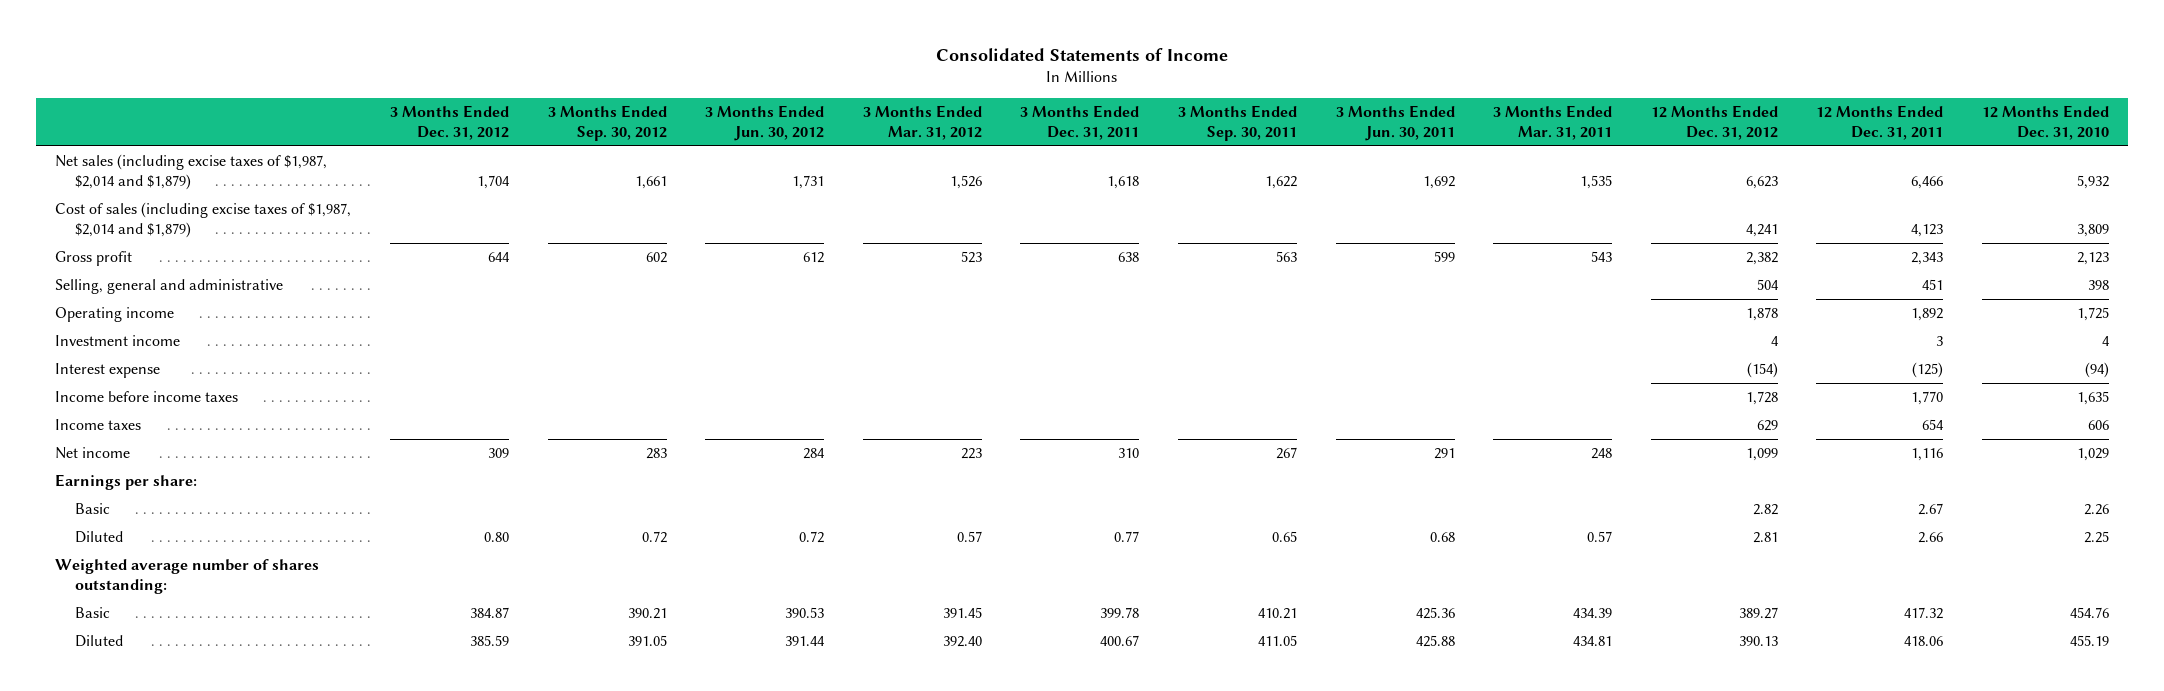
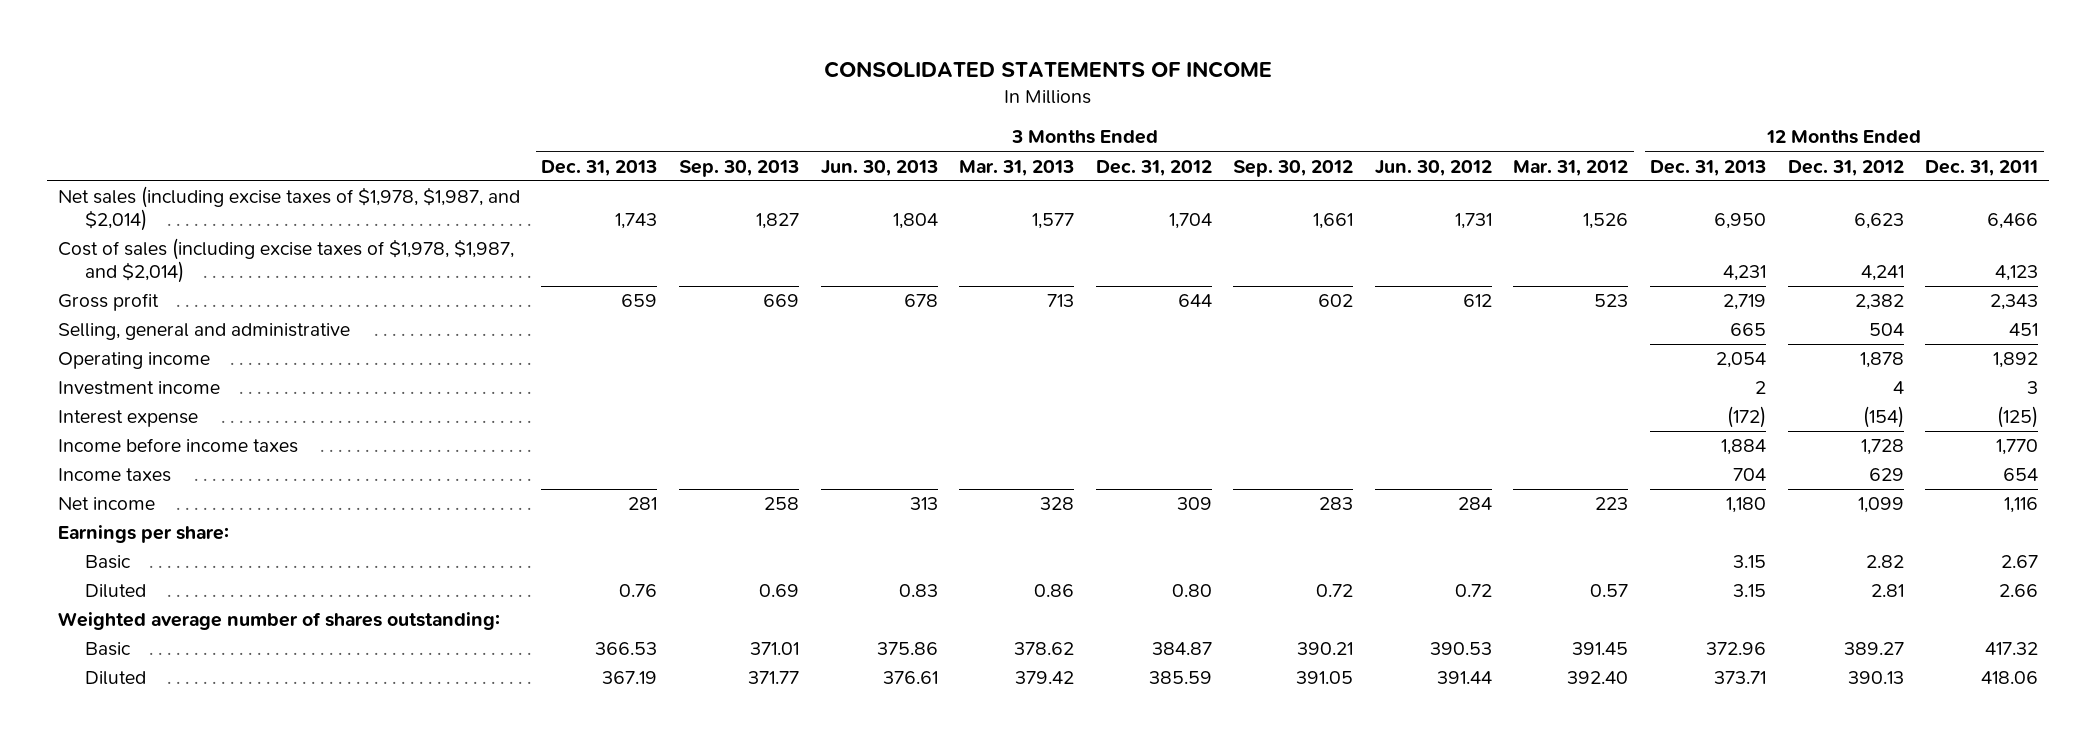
- Consolidated Statements of Income
+ CONSOLIDATED STATEMENTS OF INCOME
- | 3 Months Ended Dec. 31, 2012 | 3 Months Ended Sep. 30, 2012 | 3 Months Ended Jun. 30, 2012 | 3 Months Ended Mar. 31, 2012 | 3 Months Ended Dec. 31, 2011 | 3 Months Ended Sep. 30, 2011 | 3 Months Ended Jun. 30, 2011 | 3 Months Ended Mar. 31, 2011 | 12 Months Ended Dec. 31, 2012 | 12 Months Ended Dec. 31, 2011 | 12 Months Ended Dec. 31, 2010
+ | 3 Months Ended Dec. 31, 2013 | 3 Months Ended Sep. 30, 2013 | 3 Months Ended Jun. 30, 2013 | 3 Months Ended Mar. 31, 2013 | 3 Months Ended Dec. 31, 2012 | 3 Months Ended Sep. 30, 2012 | 3 Months Ended Jun. 30, 2012 | 3 Months Ended Mar. 31, 2012 | 12 Months Ended Dec. 31, 2013 | 12 Months Ended Dec. 31, 2012 | 12 Months Ended Dec. 31, 2011
- Net sales (including excise taxes of $1,987, $2,014 and $1,879) | 1,704 | 1,661 | 1,731 | 1,526 | 1,618 | 1,622 | 1,692 | 1,535 | 6,623 | 6,466 | 5,932
- Cost of sales (including excise taxes of $1,987, $2,014 and $1,879) | | | | | | | | | 4,241 | 4,123 | 3,809
+ Net sales (including excise taxes of $1,978, $1,987, and $2,014) | 1,743 | 1,827 | 1,804 | 1,577 | 1,704 | 1,661 | 1,731 | 1,526 | 6,950 | 6,623 | 6,466
+ Cost of sales (including excise taxes of $1,978, $1,987, and $2,014) | | | | | | | | | 4,231 | 4,241 | 4,123

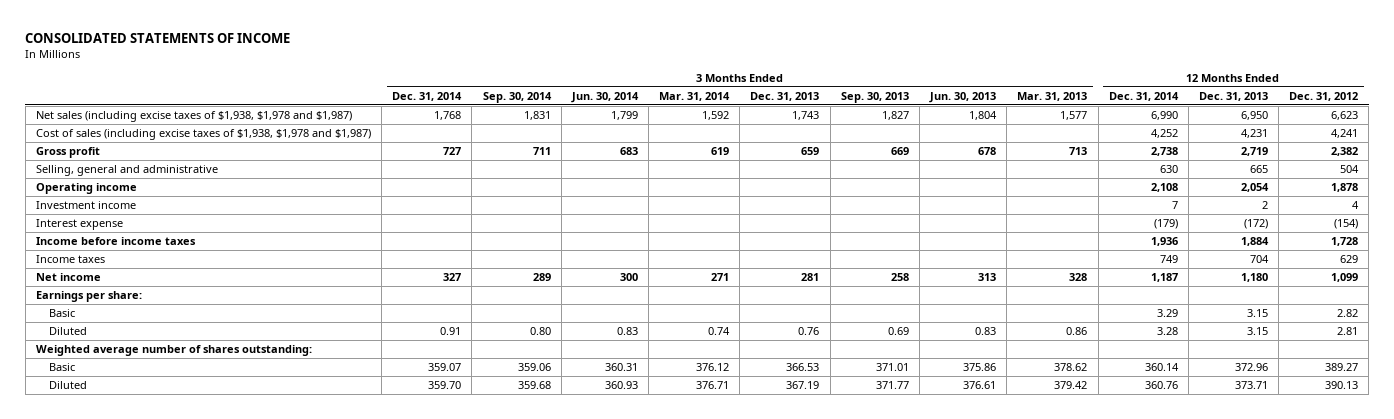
- | 3 Months Ended Dec. 31, 2013 | 3 Months Ended Sep. 30, 2013 | 3 Months Ended Jun. 30, 2013 | 3 Months Ended Mar. 31, 2013 | 3 Months Ended Dec. 31, 2012 | 3 Months Ended Sep. 30, 2012 | 3 Months Ended Jun. 30, 2012 | 3 Months Ended Mar. 31, 2012 | 12 Months Ended Dec. 31, 2013 | 12 Months Ended Dec. 31, 2012 | 12 Months Ended Dec. 31, 2011
+ | 3 Months Ended Dec. 31, 2014 | 3 Months Ended Sep. 30, 2014 | 3 Months Ended Jun. 30, 2014 | 3 Months Ended Mar. 31, 2014 | 3 Months Ended Dec. 31, 2013 | 3 Months Ended Sep. 30, 2013 | 3 Months Ended Jun. 30, 2013 | 3 Months Ended Mar. 31, 2013 | 12 Months Ended Dec. 31, 2014 | 12 Months Ended Dec. 31, 2013 | 12 Months Ended Dec. 31, 2012
- Net sales (including excise taxes of $1,978, $1,987, and $2,014) | 1,743 | 1,827 | 1,804 | 1,577 | 1,704 | 1,661 | 1,731 | 1,526 | 6,950 | 6,623 | 6,466
- Cost of sales (including excise taxes of $1,978, $1,987, and $2,014) | | | | | | | | | 4,231 | 4,241 | 4,123
+ Net sales (including excise taxes of $1,938, $1,978 and $1,987) | 1,768 | 1,831 | 1,799 | 1,592 | 1,743 | 1,827 | 1,804 | 1,577 | 6,990 | 6,950 | 6,623
+ Cost of sales (including excise taxes of $1,938, $1,978 and $1,987) | | | | | | | | | 4,252 | 4,231 | 4,241

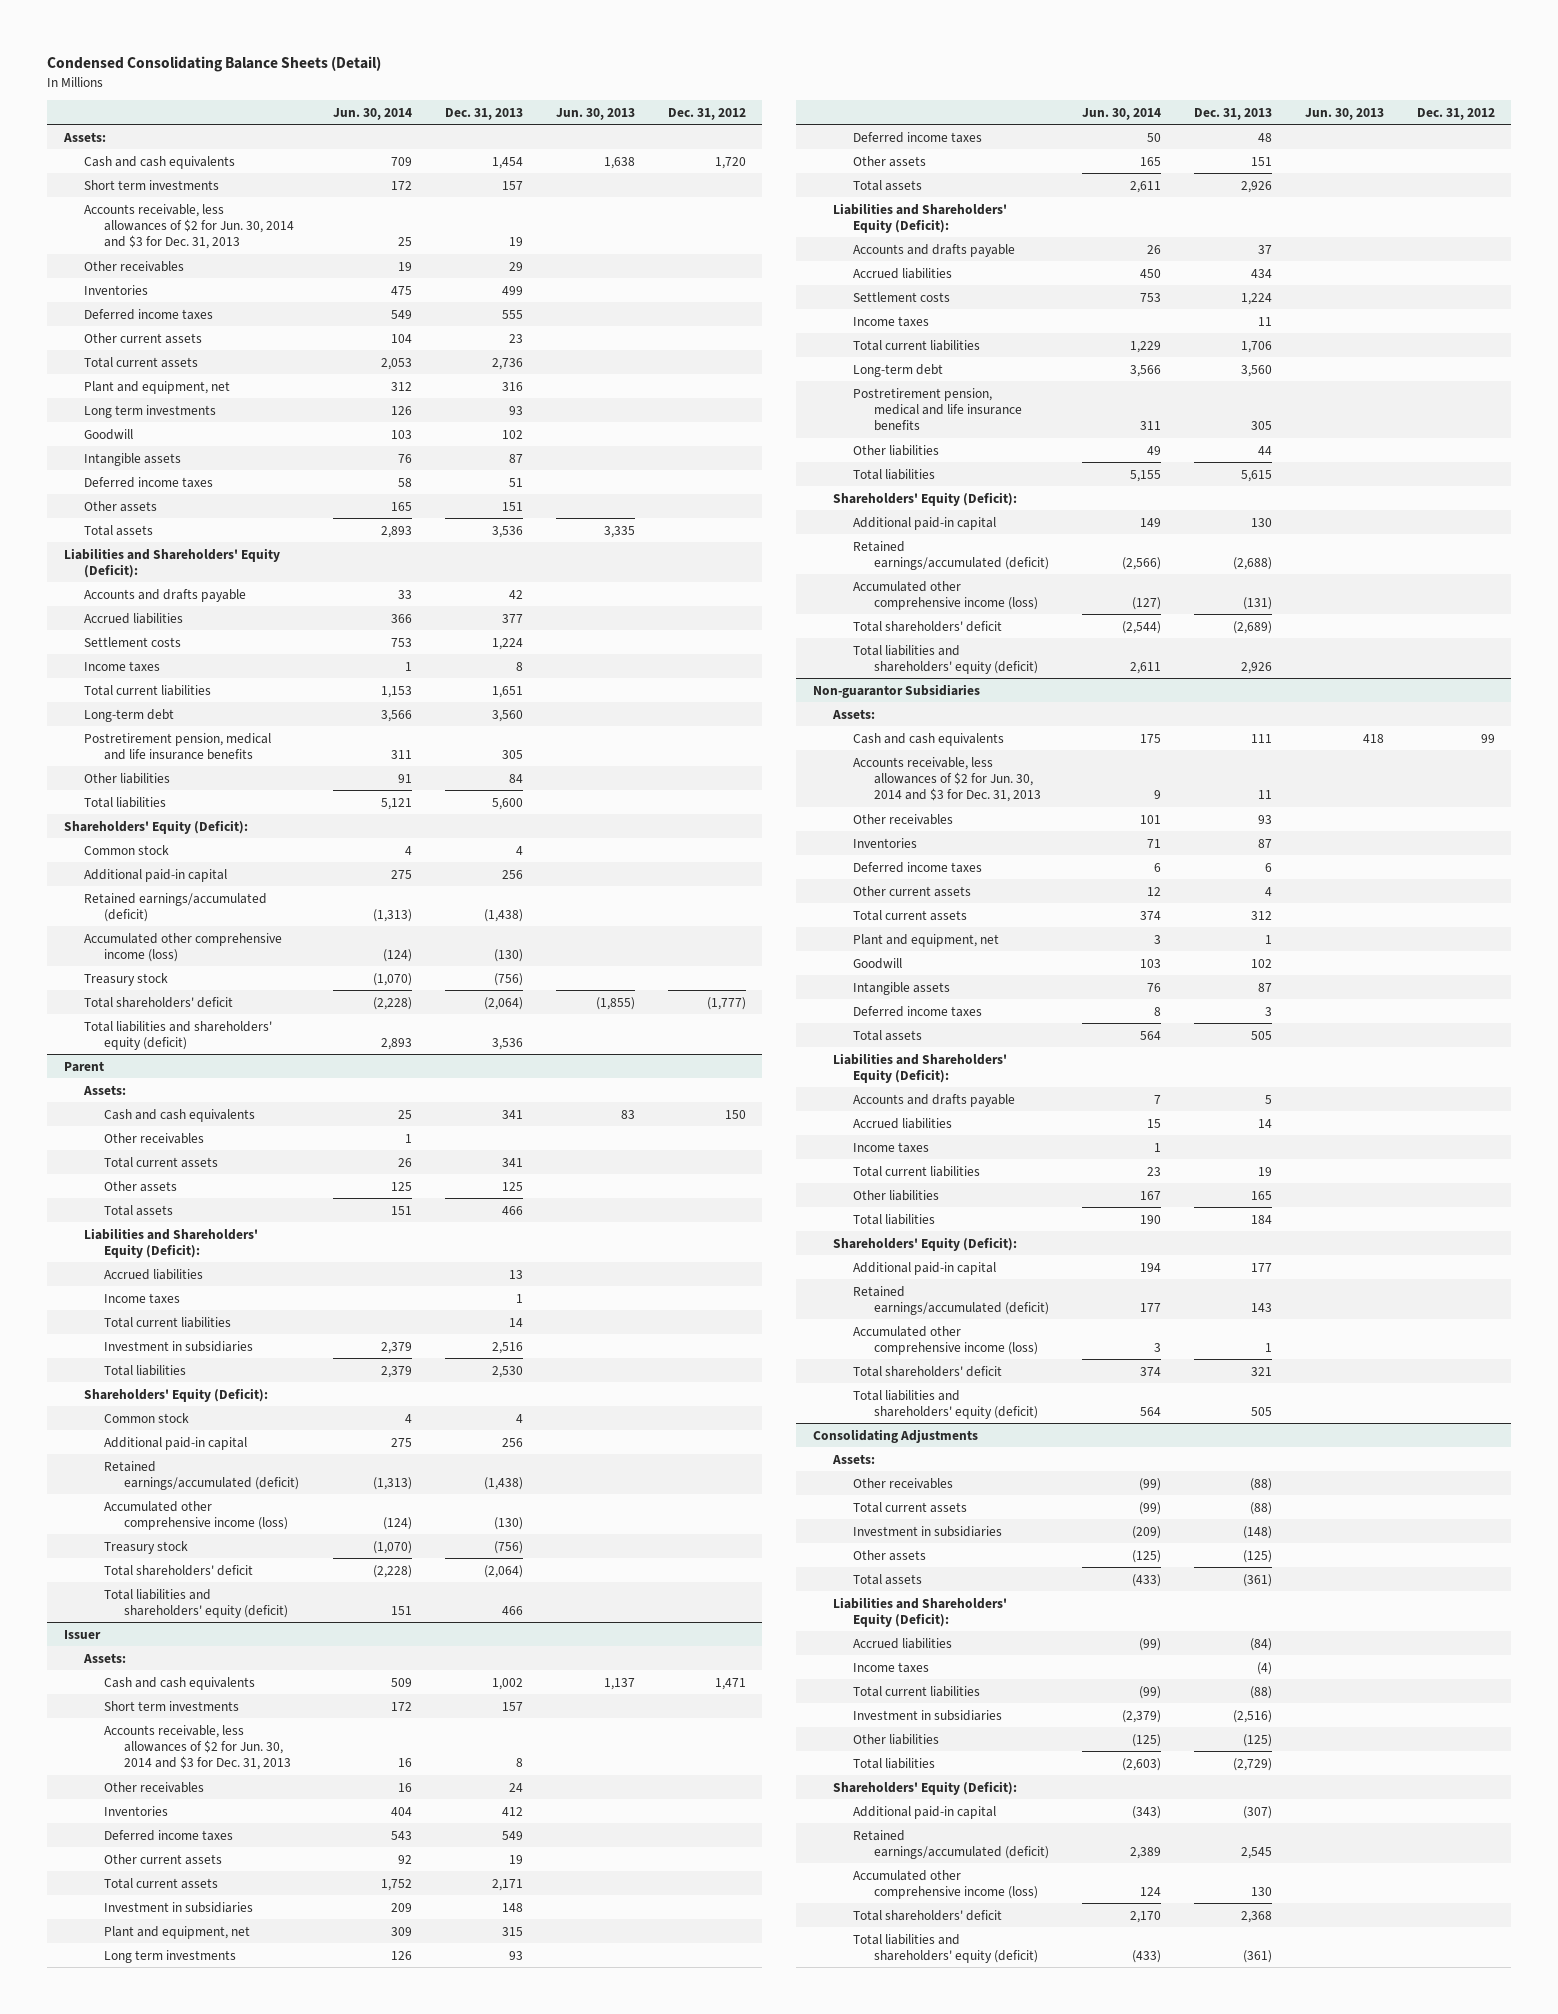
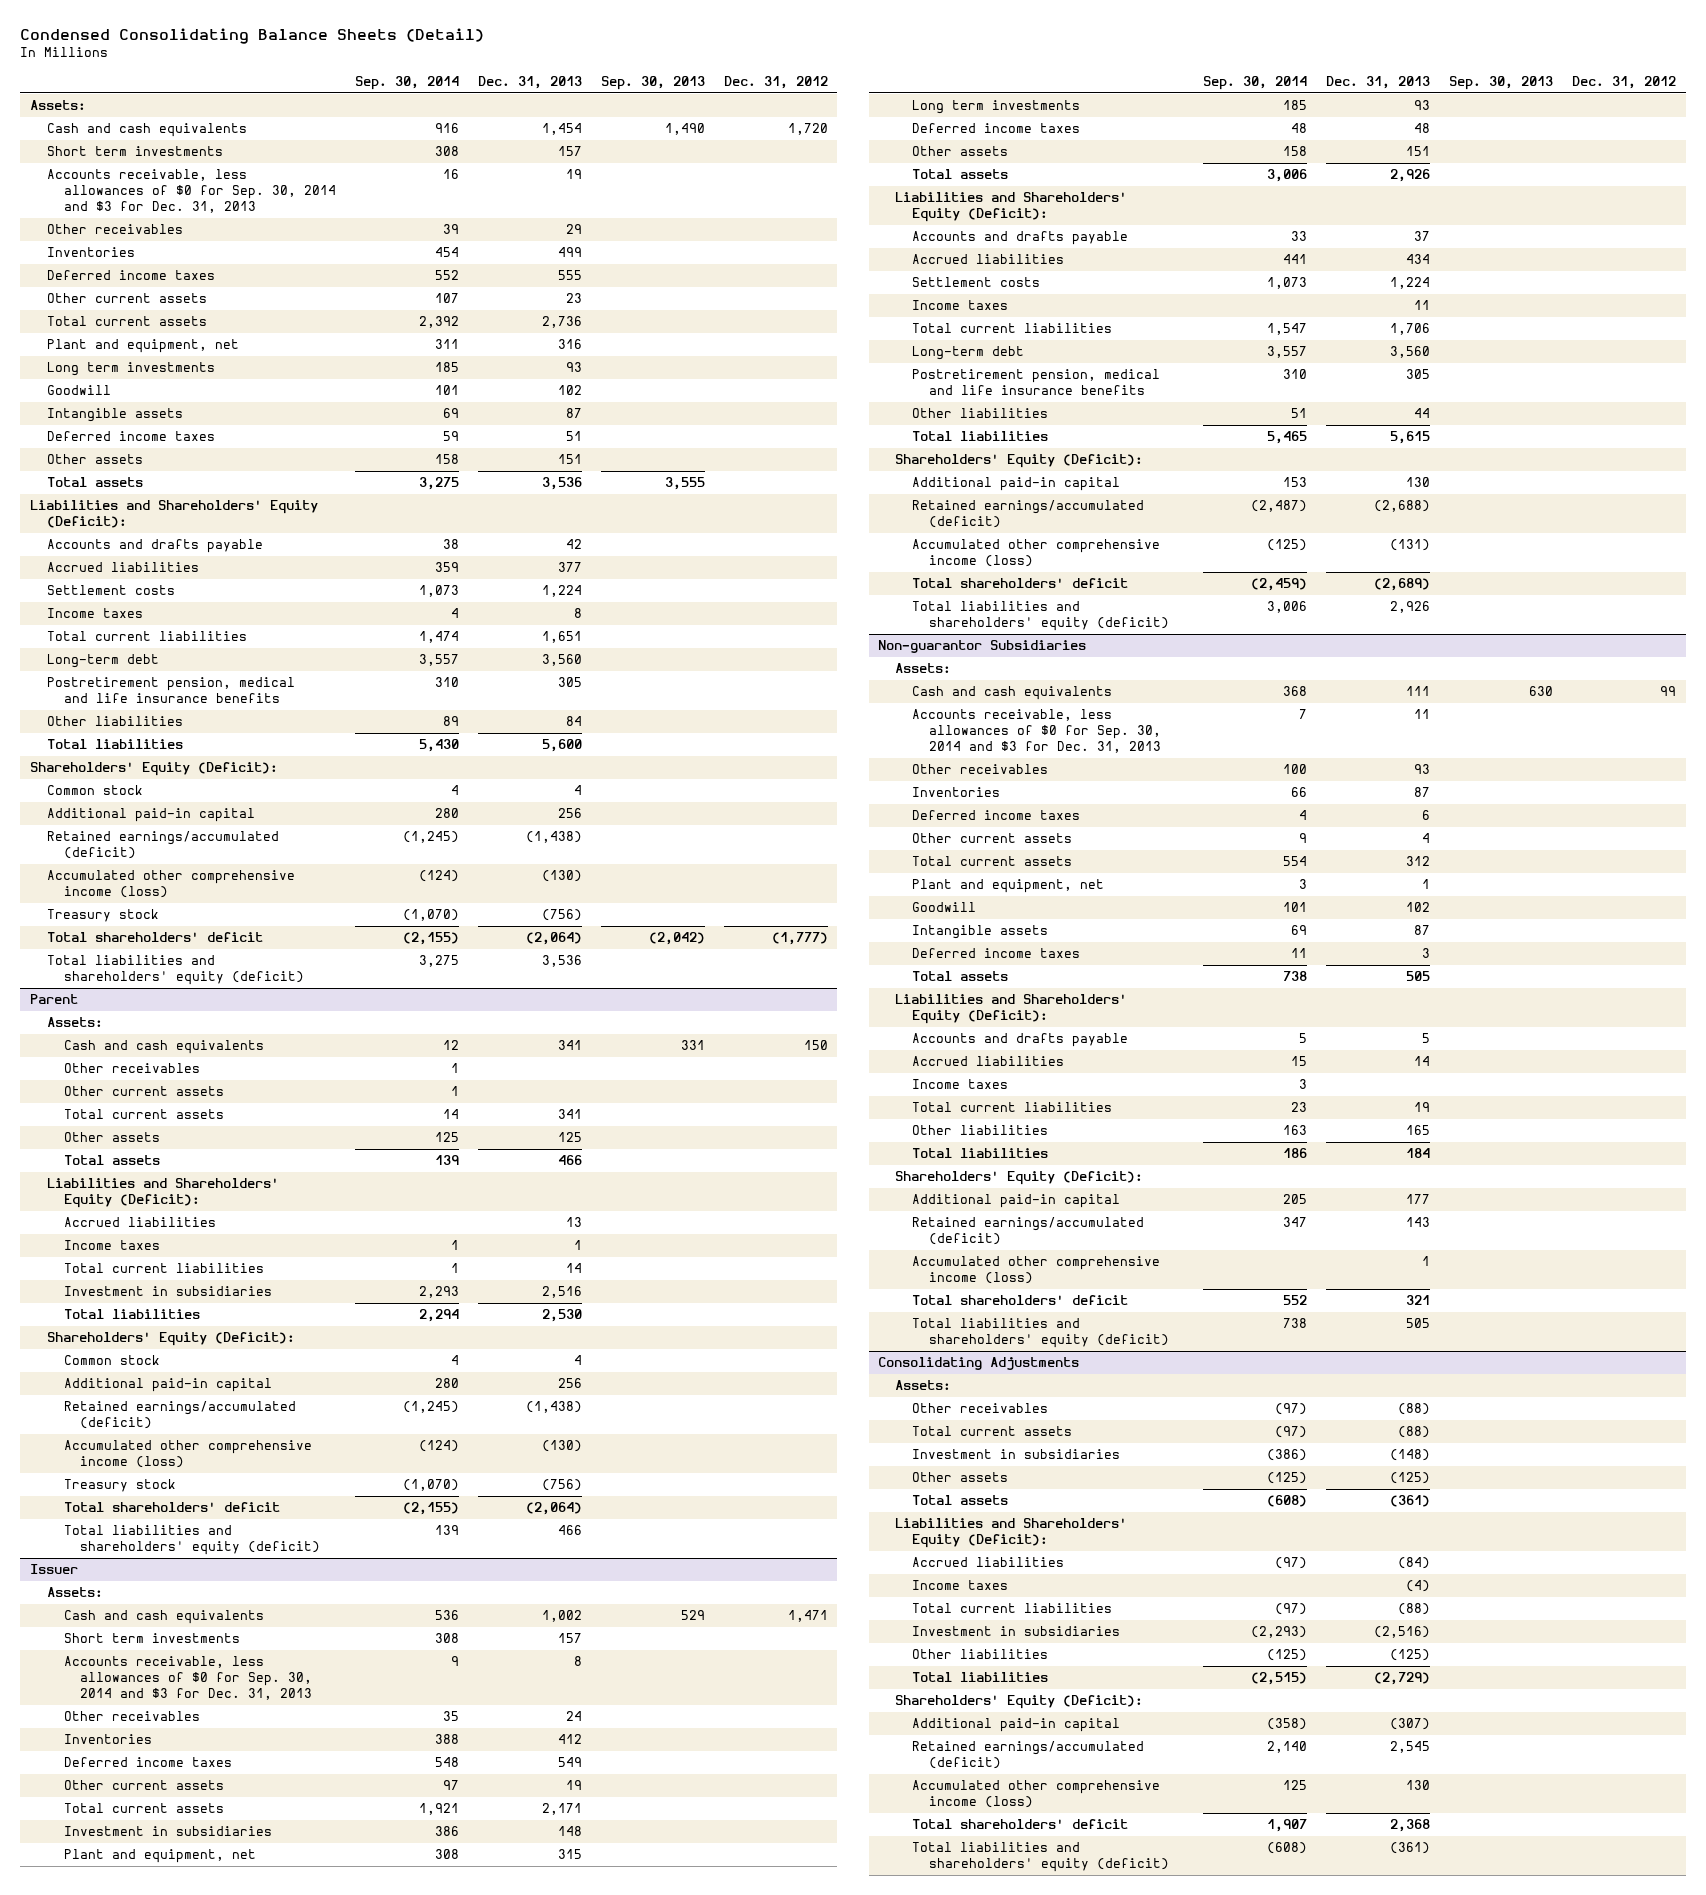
- | Jun. 30, 2014 | Dec. 31, 2013 | Jun. 30, 2013 | Dec. 31, 2012
+ | Sep. 30, 2014 | Dec. 31, 2013 | Sep. 30, 2013 | Dec. 31, 2012
- Accounts receivable, less allowances of $2 for Jun. 30, 2014 and $3 for Dec. 31, 2013 | 25 | 19 | |
+ Accounts receivable, less allowances of $0 for Sep. 30, 2014 and $3 for Dec. 31, 2013 | 16 | 19 | |
@ Parent
+ Other current assets | 1 | | |
@ Issuer
- Accounts receivable, less allowances of $2 for Jun. 30, 2014 and $3 for Dec. 31, 2013 | 16 | 8 | |
+ Accounts receivable, less allowances of $0 for Sep. 30, 2014 and $3 for Dec. 31, 2013 | 9 | 8 | |
@ Non-guarantor Subsidiaries
- Accounts receivable, less allowances of $2 for Jun. 30, 2014 and $3 for Dec. 31, 2013 | 9 | 11 | |
+ Accounts receivable, less allowances of $0 for Sep. 30, 2014 and $3 for Dec. 31, 2013 | 7 | 11 | |

